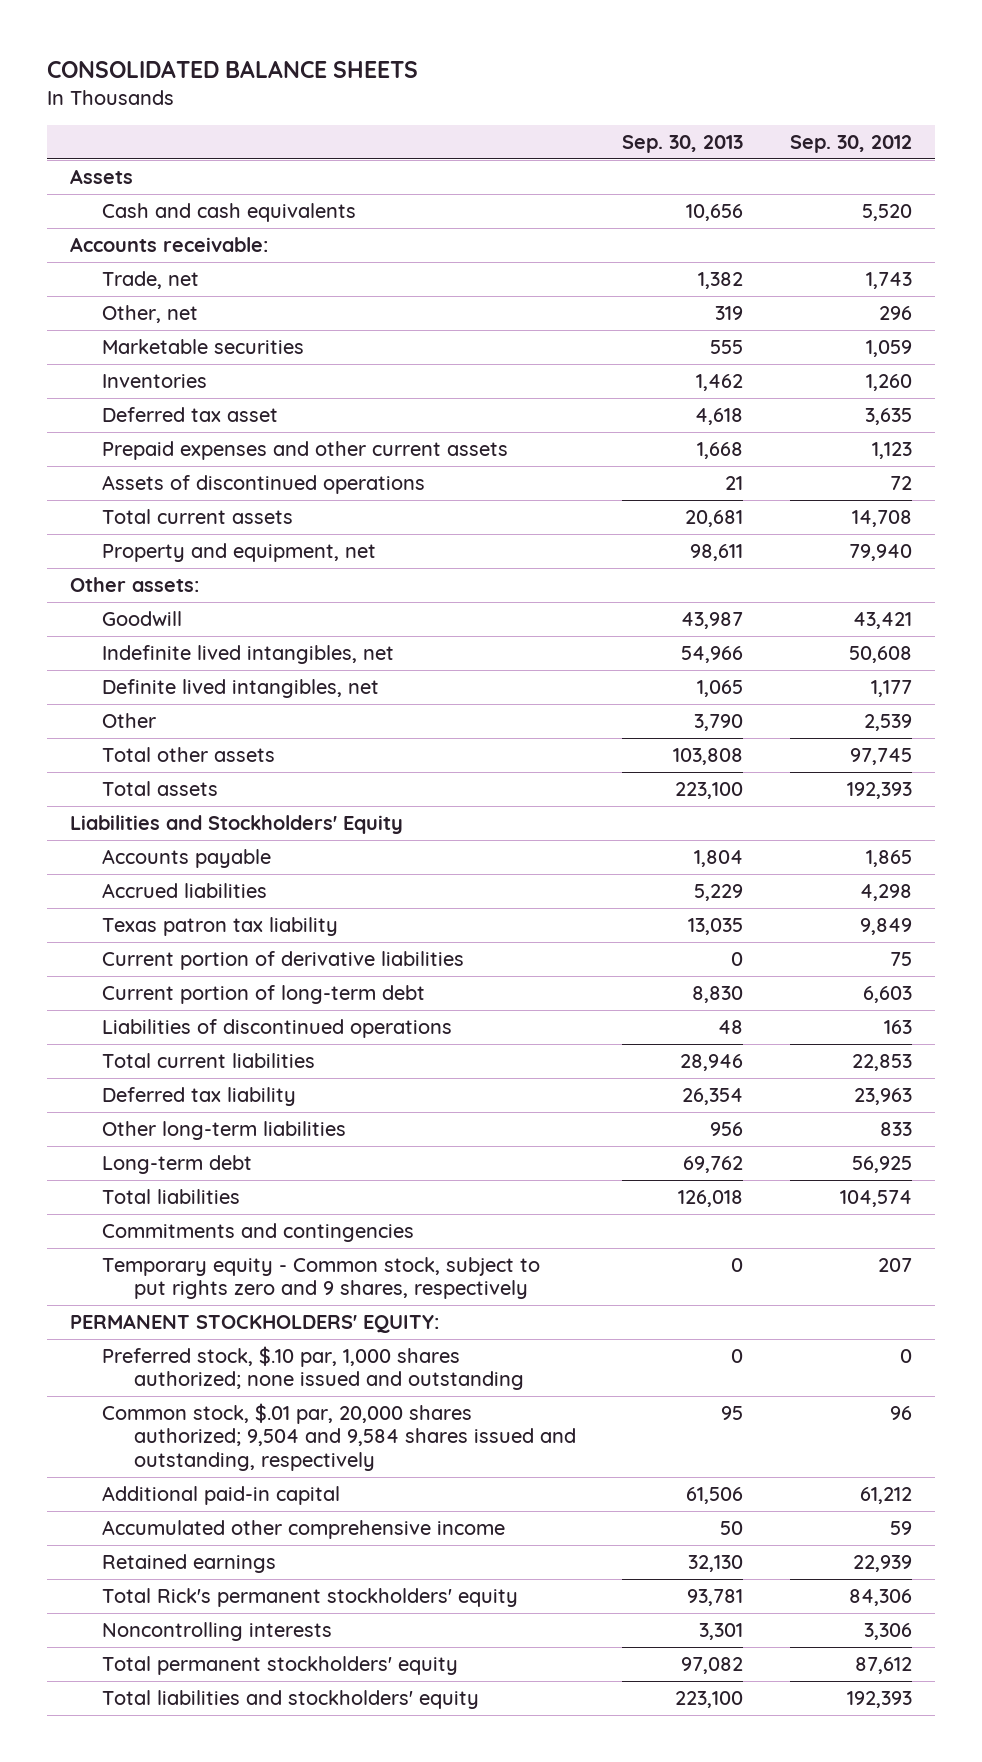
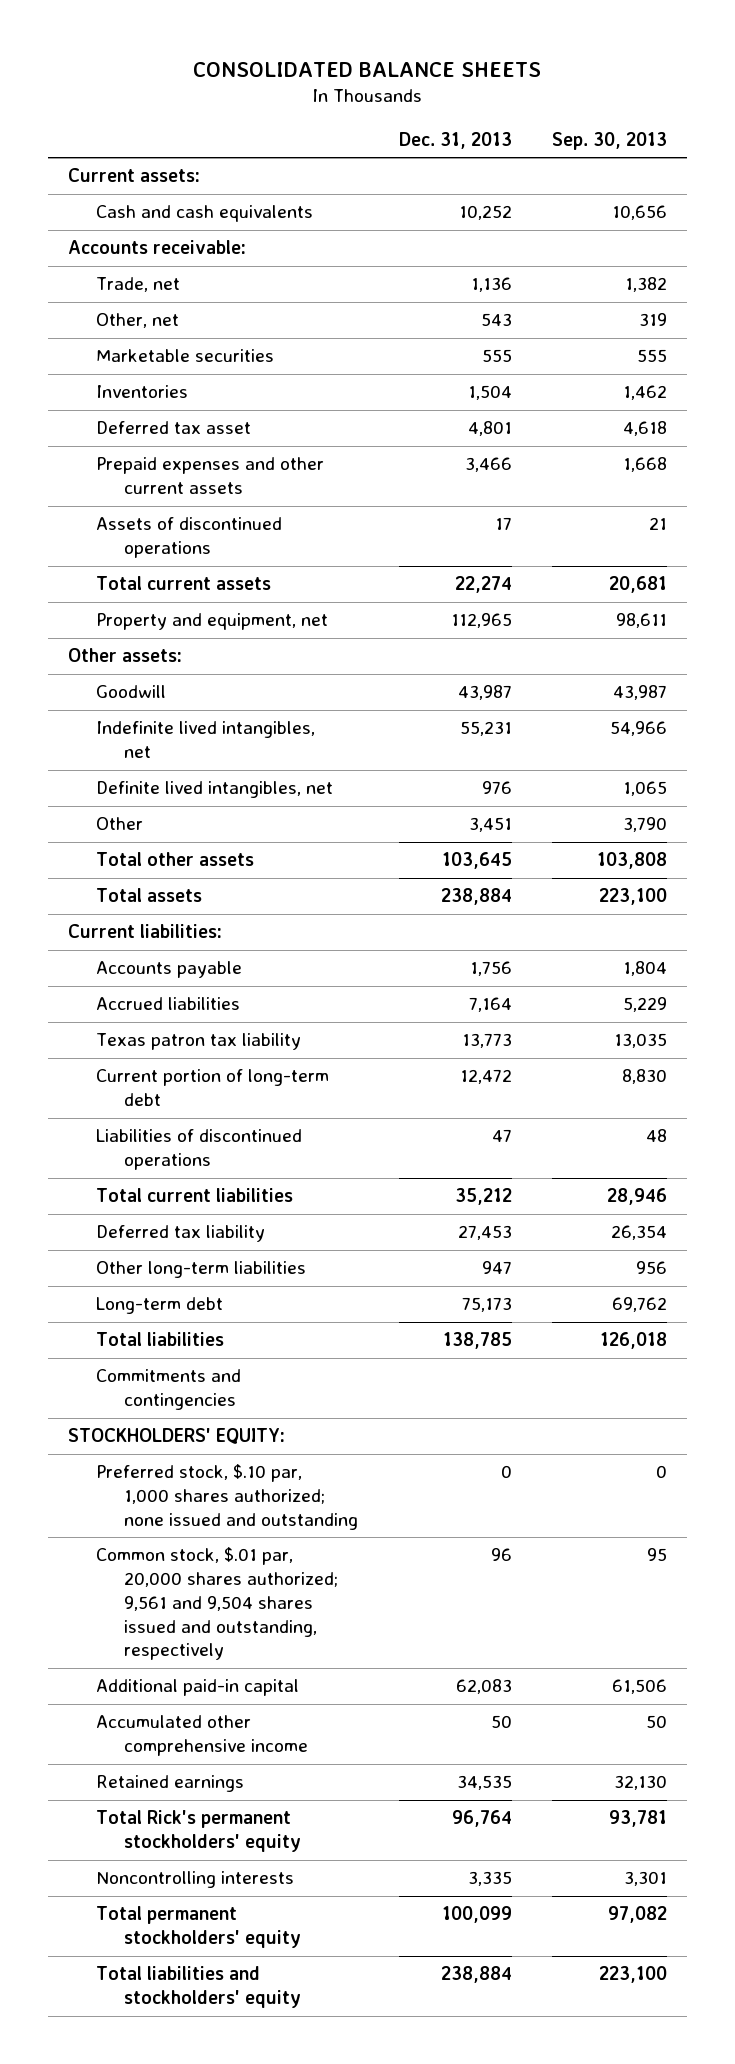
- | Sep. 30, 2013 | Sep. 30, 2012
+ | Dec. 31, 2013 | Sep. 30, 2013
- Assets
+ Current assets:
- Liabilities and Stockholders' Equity
+ Current liabilities:
- Current portion of derivative liabilities | 0 | 75
- Temporary equity - Common stock, subject to put rights zero and 9 shares, respectively | 0 | 207
- PERMANENT STOCKHOLDERS' EQUITY:
+ STOCKHOLDERS' EQUITY:
- Common stock, $.01 par, 20,000 shares authorized; 9,504 and 9,584 shares issued and outstanding, respectively | 95 | 96
+ Common stock, $.01 par, 20,000 shares authorized; 9,561 and 9,504 shares issued and outstanding, respectively | 96 | 95

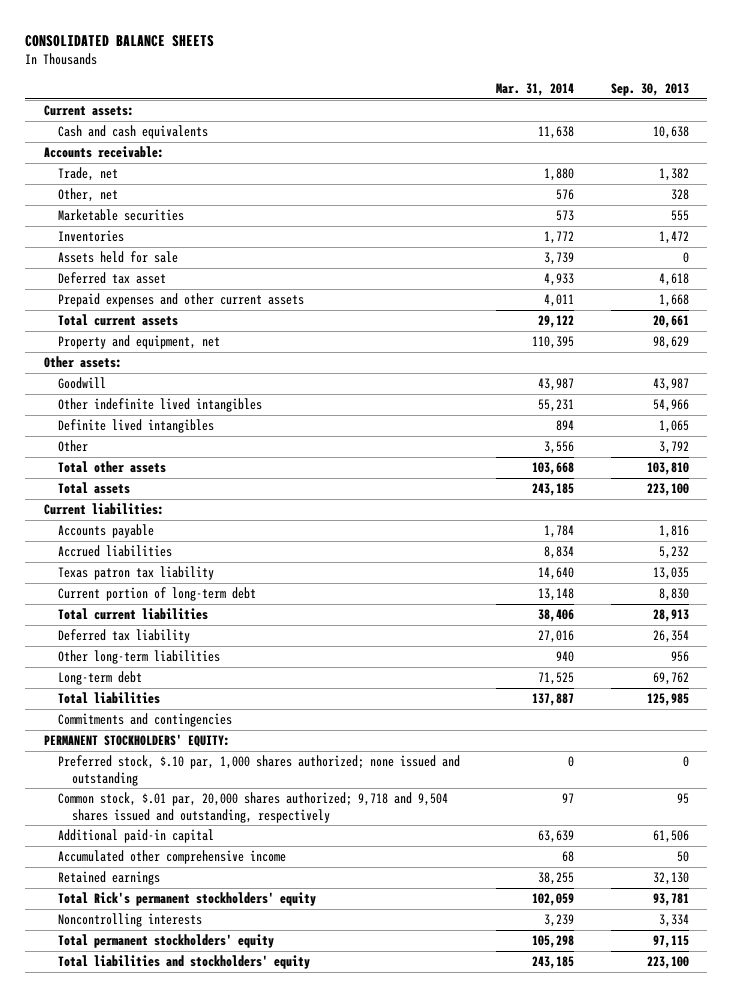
- | Dec. 31, 2013 | Sep. 30, 2013
+ | Mar. 31, 2014 | Sep. 30, 2013
- Cash and cash equivalents | 10,252 | 10,656
+ Cash and cash equivalents | 11,638 | 10,638
- Other, net | 543 | 319
+ Other, net | 576 | 328
- Inventories | 1,504 | 1,462
+ Inventories | 1,772 | 1,472
+ Assets held for sale | 3,739 | 0
- Assets of discontinued operations | 17 | 21
- Total current assets | 22,274 | 20,681
- Property and equipment, net | 112,965 | 98,611
+ Total current assets | 29,122 | 20,661
+ Property and equipment, net | 110,395 | 98,629
- Indefinite lived intangibles, net | 55,231 | 54,966
- Definite lived intangibles, net | 976 | 1,065
- Other | 3,451 | 3,790
- Total other assets | 103,645 | 103,808
+ Other indefinite lived intangibles | 55,231 | 54,966
+ Definite lived intangibles | 894 | 1,065
+ Other | 3,556 | 3,792
+ Total other assets | 103,668 | 103,810
- Accounts payable | 1,756 | 1,804
- Accrued liabilities | 7,164 | 5,229
+ Accounts payable | 1,784 | 1,816
+ Accrued liabilities | 8,834 | 5,232
- Liabilities of discontinued operations | 47 | 48
- Total current liabilities | 35,212 | 28,946
+ Total current liabilities | 38,406 | 28,913
- Total liabilities | 138,785 | 126,018
+ Total liabilities | 137,887 | 125,985
- STOCKHOLDERS' EQUITY:
+ PERMANENT STOCKHOLDERS' EQUITY:
- Common stock, $.01 par, 20,000 shares authorized; 9,561 and 9,504 shares issued and outstanding, respectively | 96 | 95
+ Common stock, $.01 par, 20,000 shares authorized; 9,718 and 9,504 shares issued and outstanding, respectively | 97 | 95
- Noncontrolling interests | 3,335 | 3,301
- Total permanent stockholders' equity | 100,099 | 97,082
+ Noncontrolling interests | 3,239 | 3,334
+ Total permanent stockholders' equity | 105,298 | 97,115

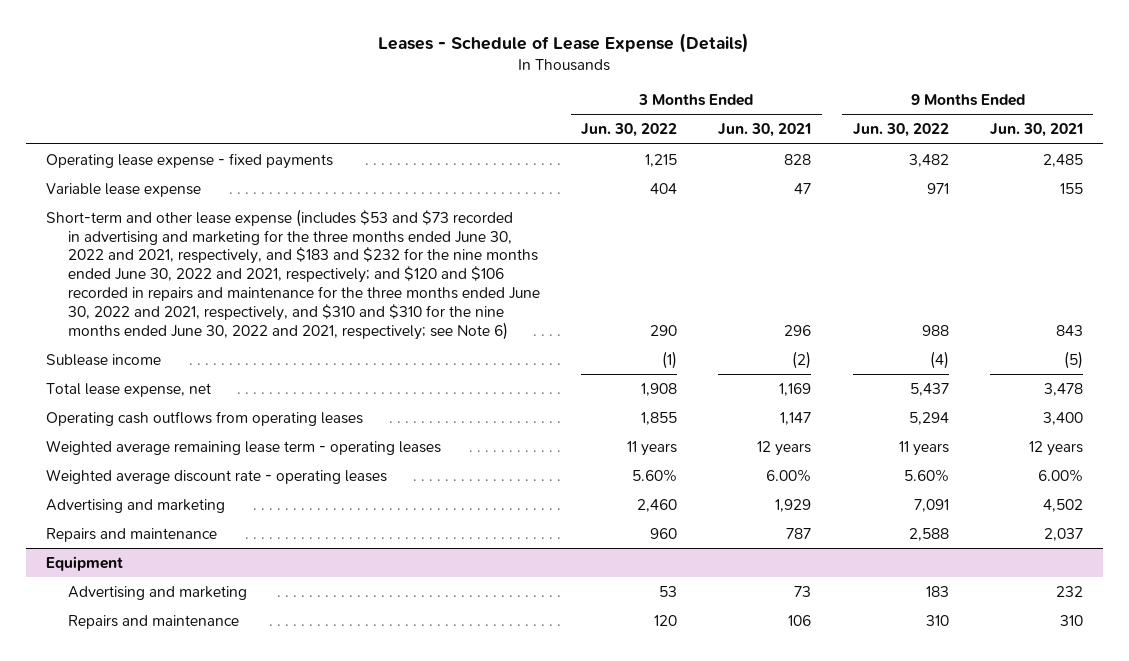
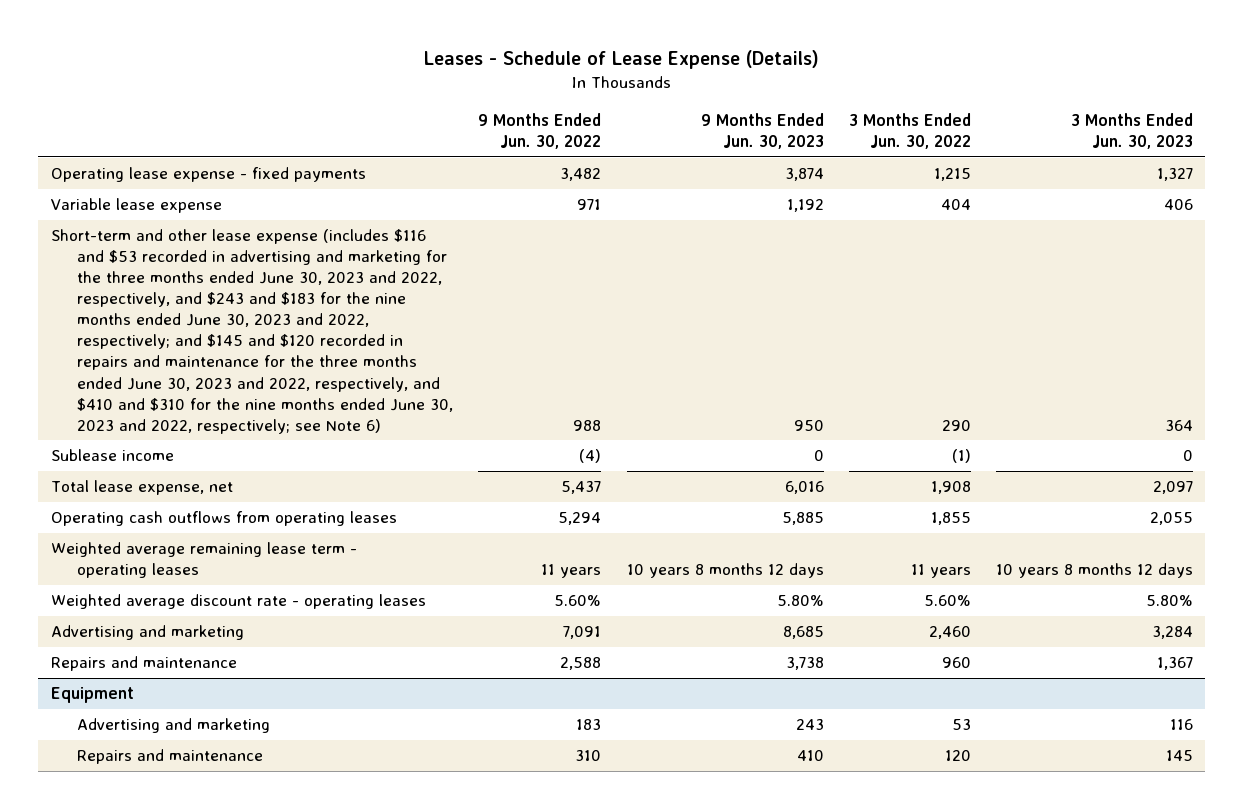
- | 3 Months Ended Jun. 30, 2022 | 3 Months Ended Jun. 30, 2021 | 9 Months Ended Jun. 30, 2022 | 9 Months Ended Jun. 30, 2021
+ | 9 Months Ended Jun. 30, 2022 | 9 Months Ended Jun. 30, 2023 | 3 Months Ended Jun. 30, 2022 | 3 Months Ended Jun. 30, 2023
- Short-term and other lease expense (includes $53 and $73 recorded in advertising and marketing for the three months ended June 30, 2022 and 2021, respectively, and $183 and $232 for the nine months ended June 30, 2022 and 2021, respectively; and $120 and $106 recorded in repairs and maintenance for the three months ended June 30, 2022 and 2021, respectively, and $310 and $310 for the nine months ended June 30, 2022 and 2021, respectively; see Note 6) | 290 | 296 | 988 | 843
+ Short-term and other lease expense (includes $116 and $53 recorded in advertising and marketing for the three months ended June 30, 2023 and 2022, respectively, and $243 and $183 for the nine months ended June 30, 2023 and 2022, respectively; and $145 and $120 recorded in repairs and maintenance for the three months ended June 30, 2023 and 2022, respectively, and $410 and $310 for the nine months ended June 30, 2023 and 2022, respectively; see Note 6) | 988 | 950 | 290 | 364

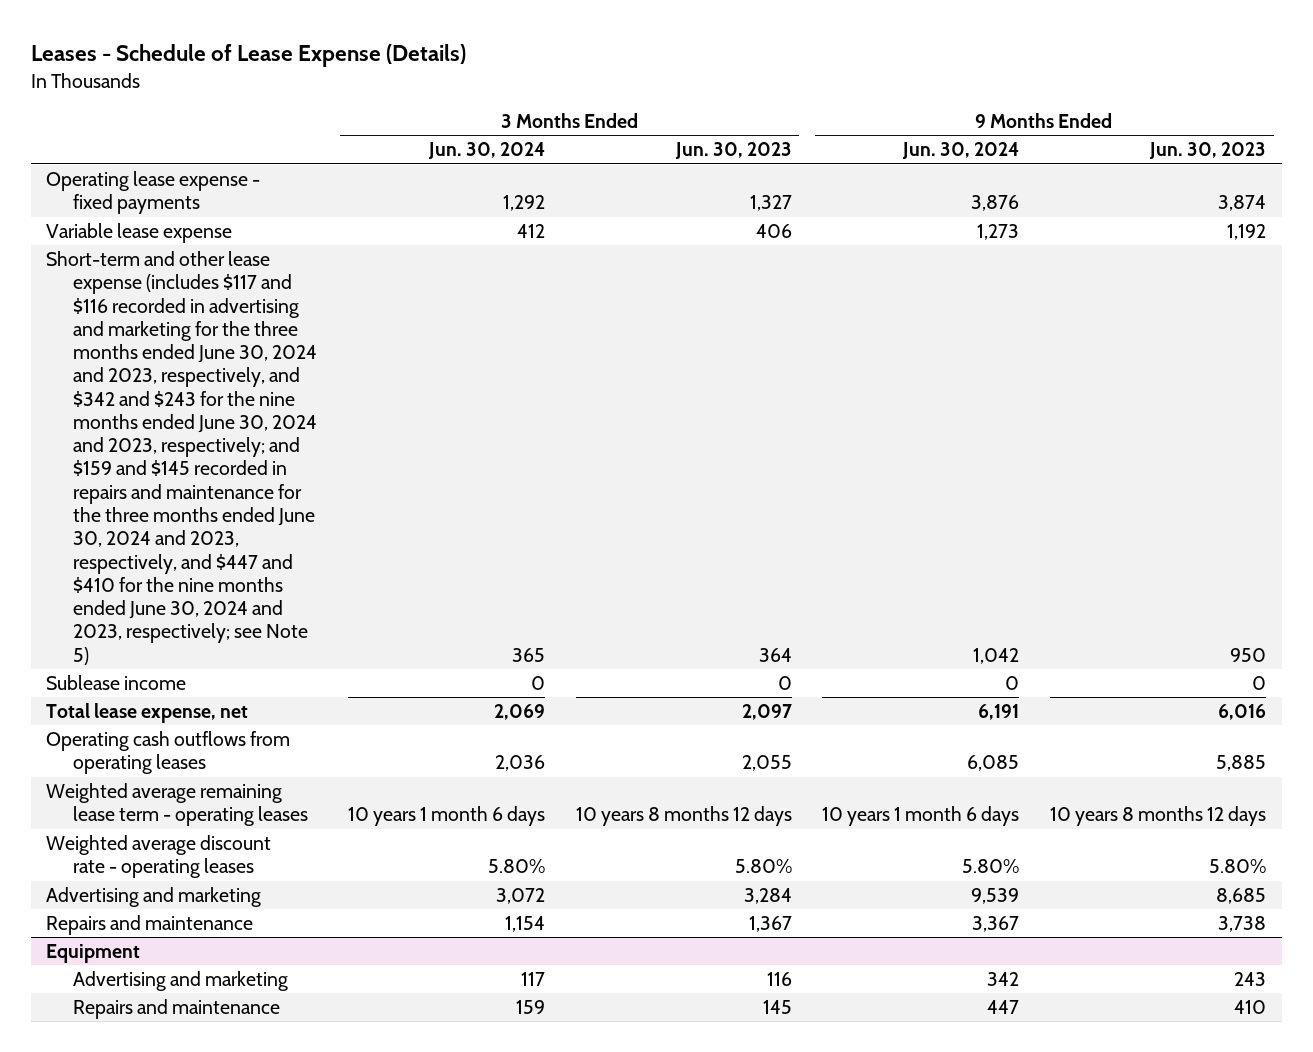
- | 9 Months Ended Jun. 30, 2022 | 9 Months Ended Jun. 30, 2023 | 3 Months Ended Jun. 30, 2022 | 3 Months Ended Jun. 30, 2023
+ | 3 Months Ended Jun. 30, 2024 | 3 Months Ended Jun. 30, 2023 | 9 Months Ended Jun. 30, 2024 | 9 Months Ended Jun. 30, 2023
- Short-term and other lease expense (includes $116 and $53 recorded in advertising and marketing for the three months ended June 30, 2023 and 2022, respectively, and $243 and $183 for the nine months ended June 30, 2023 and 2022, respectively; and $145 and $120 recorded in repairs and maintenance for the three months ended June 30, 2023 and 2022, respectively, and $410 and $310 for the nine months ended June 30, 2023 and 2022, respectively; see Note 6) | 988 | 950 | 290 | 364
+ Short-term and other lease expense (includes $117 and $116 recorded in advertising and marketing for the three months ended June 30, 2024 and 2023, respectively, and $342 and $243 for the nine months ended June 30, 2024 and 2023, respectively; and $159 and $145 recorded in repairs and maintenance for the three months ended June 30, 2024 and 2023, respectively, and $447 and $410 for the nine months ended June 30, 2024 and 2023, respectively; see Note 5) | 365 | 364 | 1,042 | 950

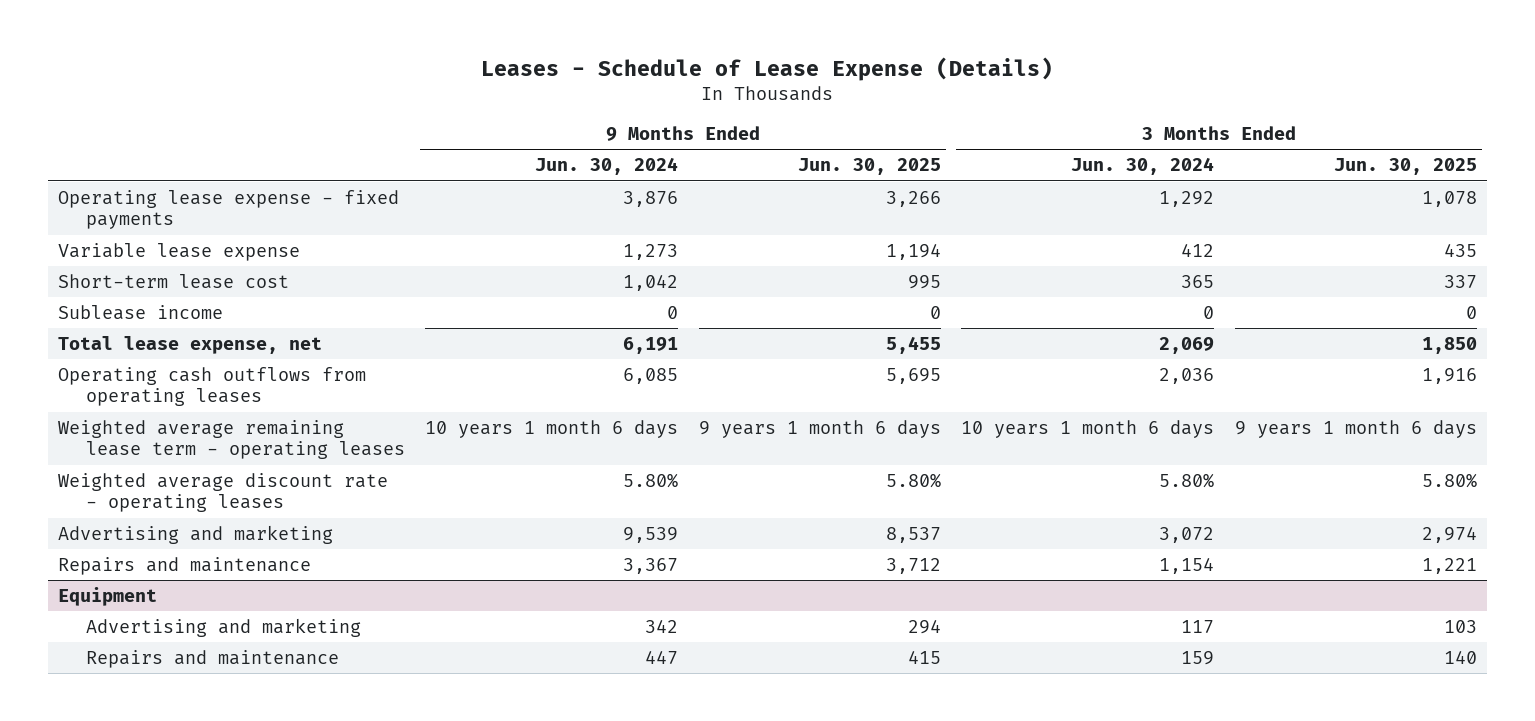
- | 3 Months Ended Jun. 30, 2024 | 3 Months Ended Jun. 30, 2023 | 9 Months Ended Jun. 30, 2024 | 9 Months Ended Jun. 30, 2023
+ | 9 Months Ended Jun. 30, 2024 | 9 Months Ended Jun. 30, 2025 | 3 Months Ended Jun. 30, 2024 | 3 Months Ended Jun. 30, 2025
- Short-term and other lease expense (includes $117 and $116 recorded in advertising and marketing for the three months ended June 30, 2024 and 2023, respectively, and $342 and $243 for the nine months ended June 30, 2024 and 2023, respectively; and $159 and $145 recorded in repairs and maintenance for the three months ended June 30, 2024 and 2023, respectively, and $447 and $410 for the nine months ended June 30, 2024 and 2023, respectively; see Note 5) | 365 | 364 | 1,042 | 950
+ Short-term lease cost | 1,042 | 995 | 365 | 337

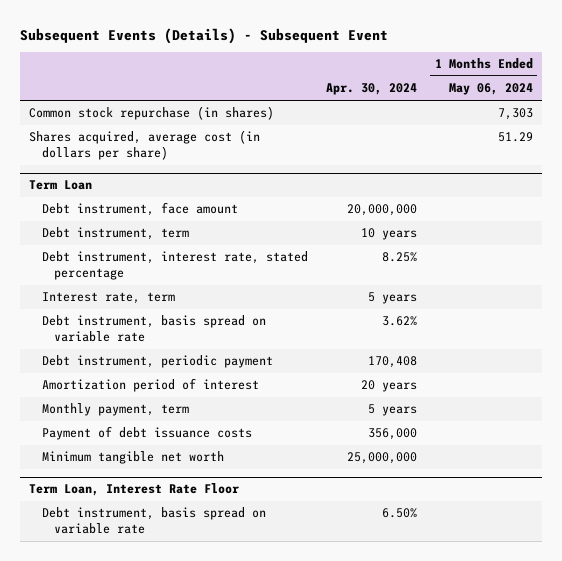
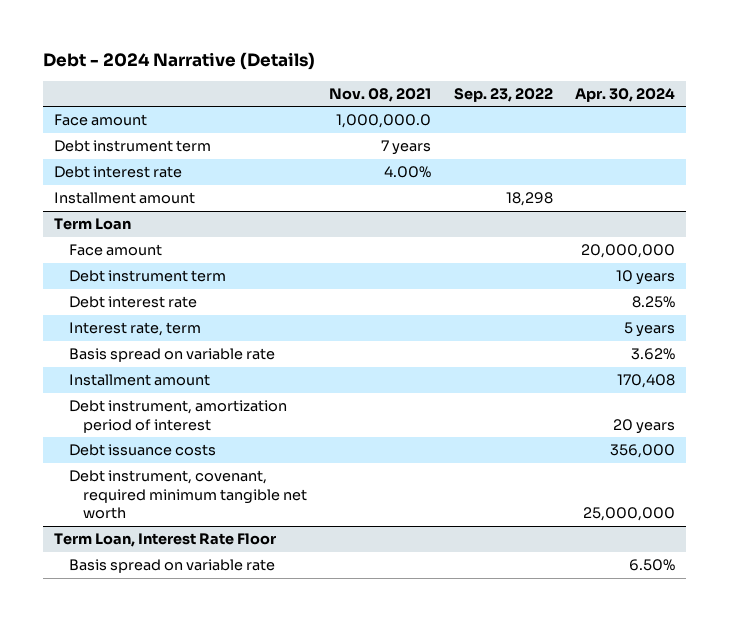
- Subsequent Events (Details) - Subsequent Event
+ Debt - 2024 Narrative (Details)
- | Apr. 30, 2024 | 1 Months Ended May 06, 2024
+ | Nov. 08, 2021 | Sep. 23, 2022 | Apr. 30, 2024
- Common stock repurchase (in shares) | | 7,303
- Shares acquired, average cost (in dollars per share) | | 51.29
+ Face amount | 1,000,000.0 | |
+ Debt instrument term | 7 years | |
+ Debt interest rate | 4.00% | |
+ Installment amount | | 18,298 |
@ Term Loan
- Debt instrument, face amount | 20,000,000 |
- Debt instrument, term | 10 years |
- Debt instrument, interest rate, stated percentage | 8.25% |
+ Face amount | | | 20,000,000
+ Debt instrument term | | | 10 years
+ Debt interest rate | | | 8.25%
- Debt instrument, basis spread on variable rate | 3.62% |
- Debt instrument, periodic payment | 170,408 |
- Amortization period of interest | 20 years |
- Monthly payment, term | 5 years |
- Payment of debt issuance costs | 356,000 |
- Minimum tangible net worth | 25,000,000 |
+ Basis spread on variable rate | | | 3.62%
+ Installment amount | | | 170,408
+ Debt instrument, amortization period of interest | | | 20 years
+ Debt issuance costs | | | 356,000
+ Debt instrument, covenant, required minimum tangible net worth | | | 25,000,000
@ Term Loan, Interest Rate Floor
- Debt instrument, basis spread on variable rate | 6.50% |
+ Basis spread on variable rate | | | 6.50%

